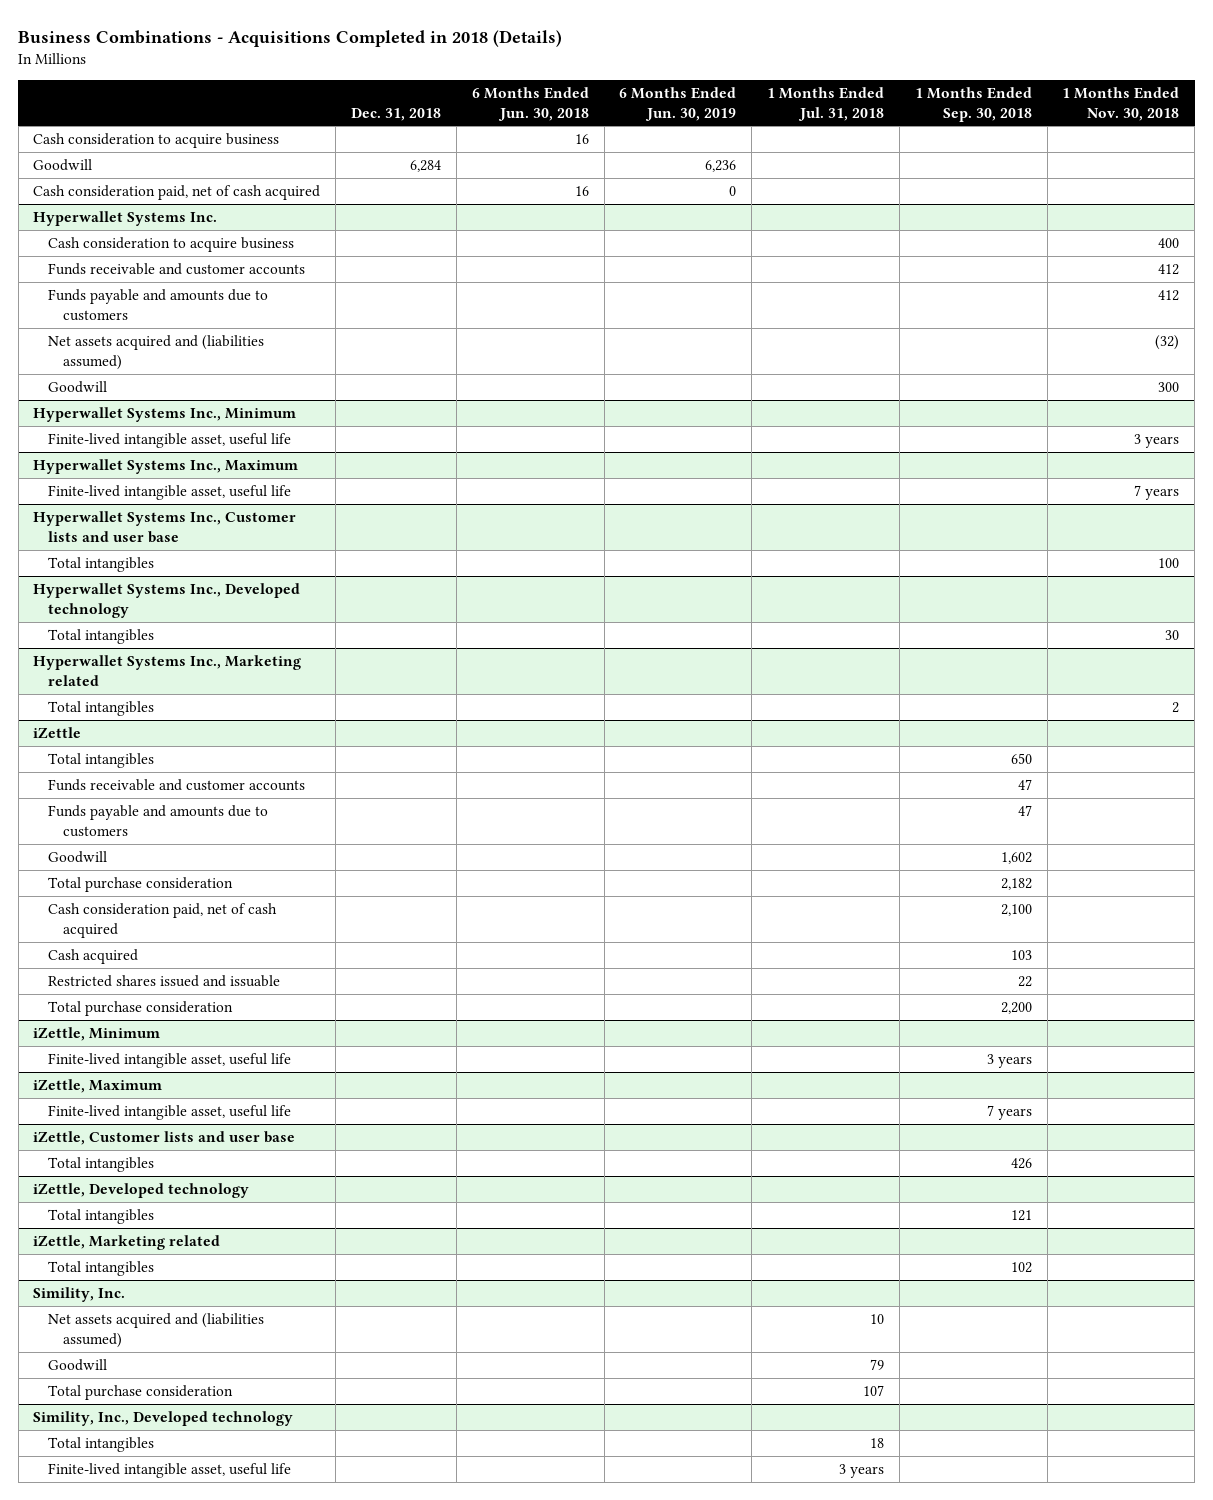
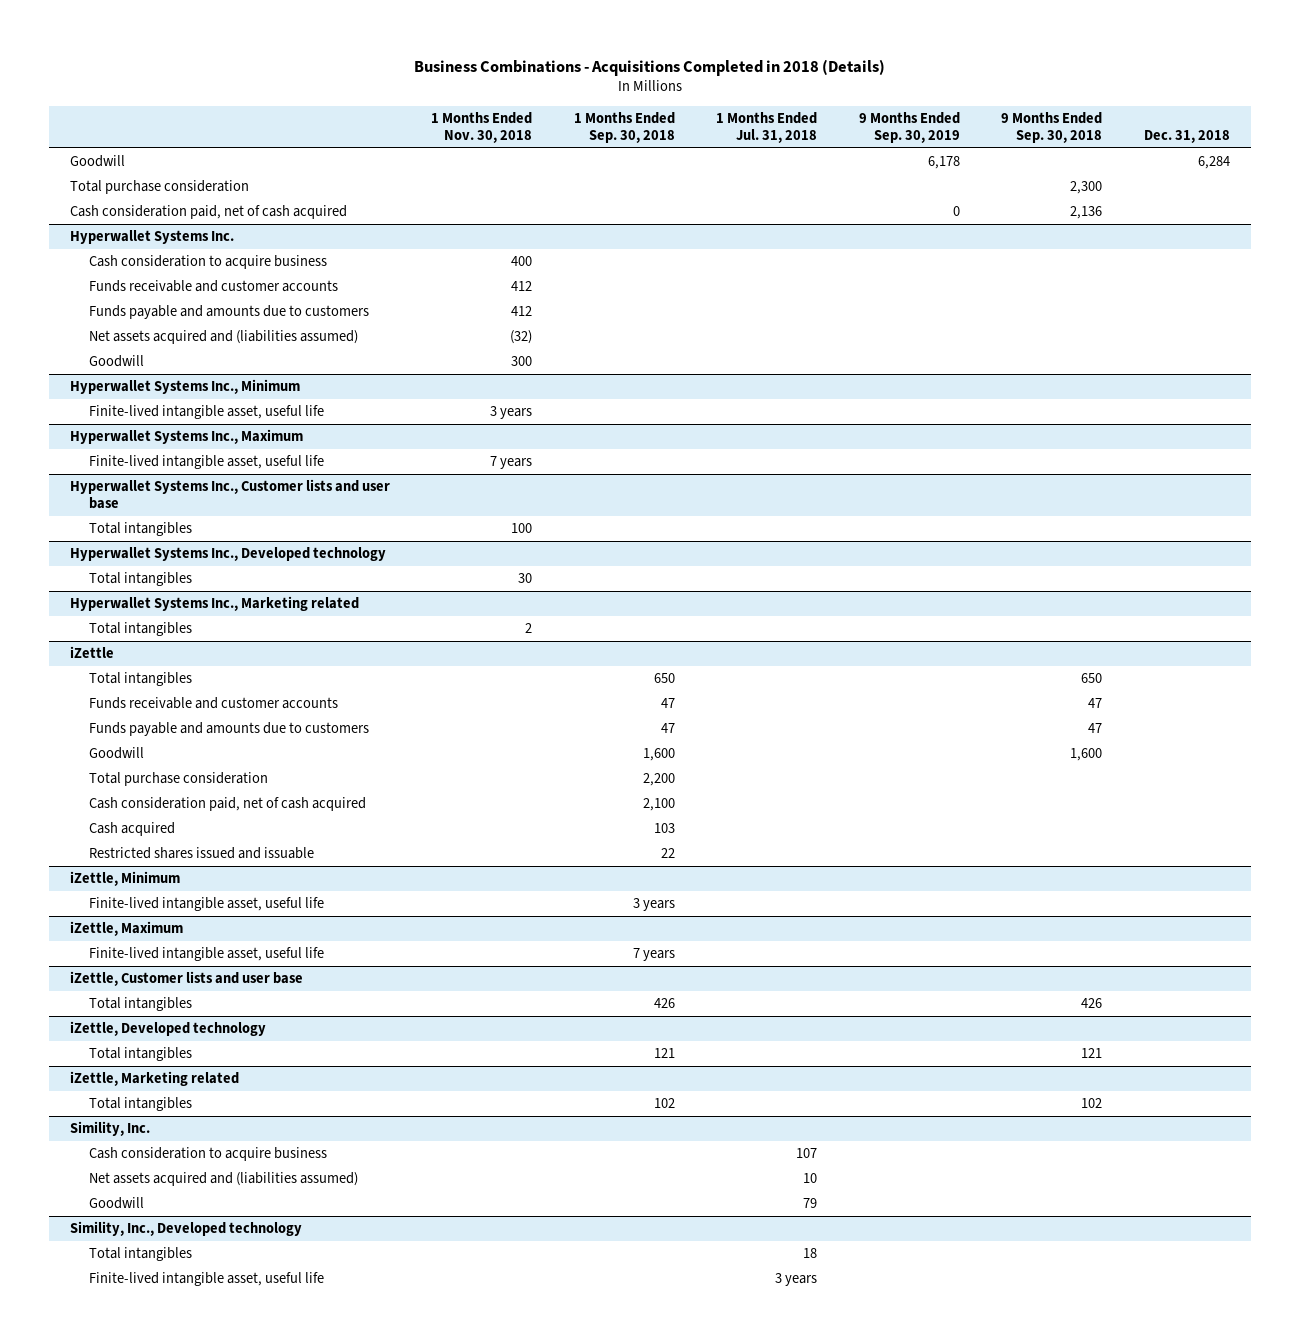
- | Dec. 31, 2018 | 6 Months Ended Jun. 30, 2018 | 6 Months Ended Jun. 30, 2019 | 1 Months Ended Jul. 31, 2018 | 1 Months Ended Sep. 30, 2018 | 1 Months Ended Nov. 30, 2018
+ | 1 Months Ended Nov. 30, 2018 | 1 Months Ended Sep. 30, 2018 | 1 Months Ended Jul. 31, 2018 | 9 Months Ended Sep. 30, 2019 | 9 Months Ended Sep. 30, 2018 | Dec. 31, 2018
- Cash consideration to acquire business | | 16 | | | |
+ Total purchase consideration | | | | | 2,300 |
@ iZettle
- Goodwill | | | | | 1,602 |
- Total purchase consideration | | | | | 2,182 |
+ Goodwill | | 1,600 | | | 1,600 |
moved up: Total purchase consideration | | 2,200 | | | |
@ Simility, Inc.
+ Cash consideration to acquire business | | | 107 | | |
- Total purchase consideration | | | | 107 | |

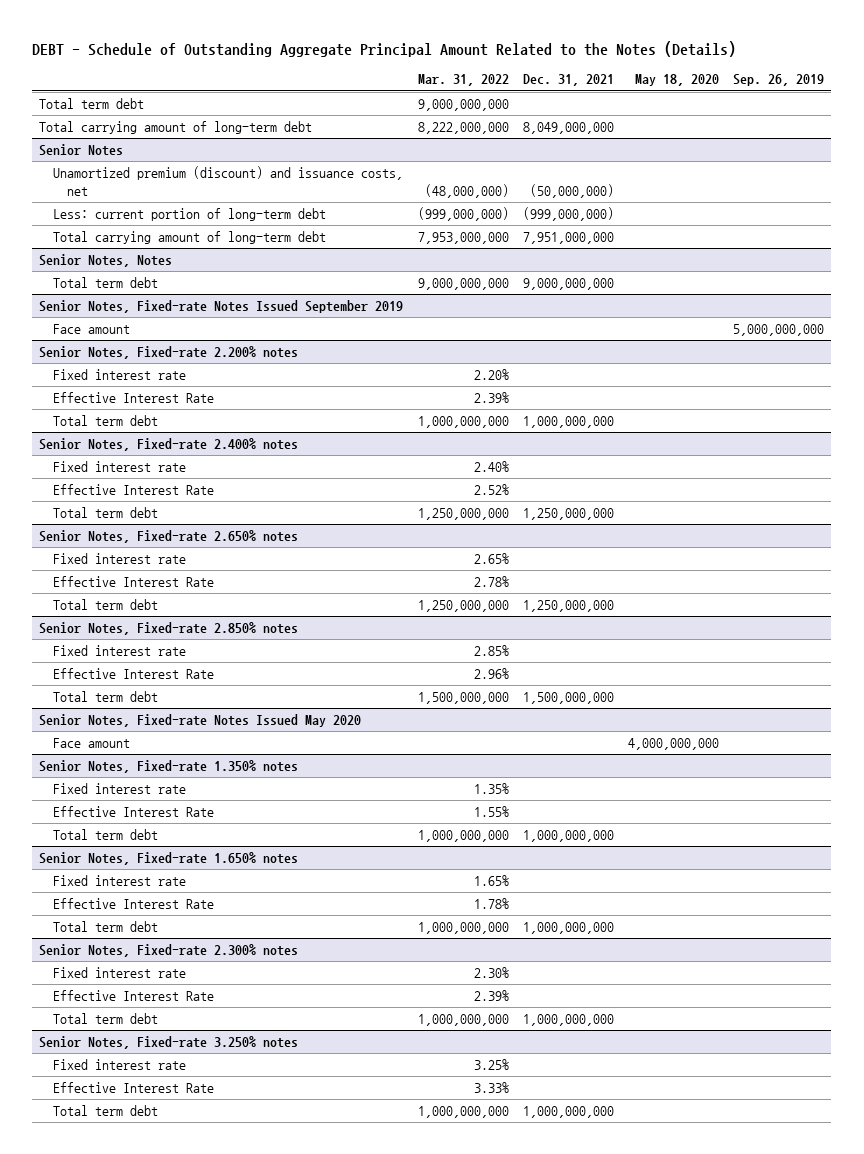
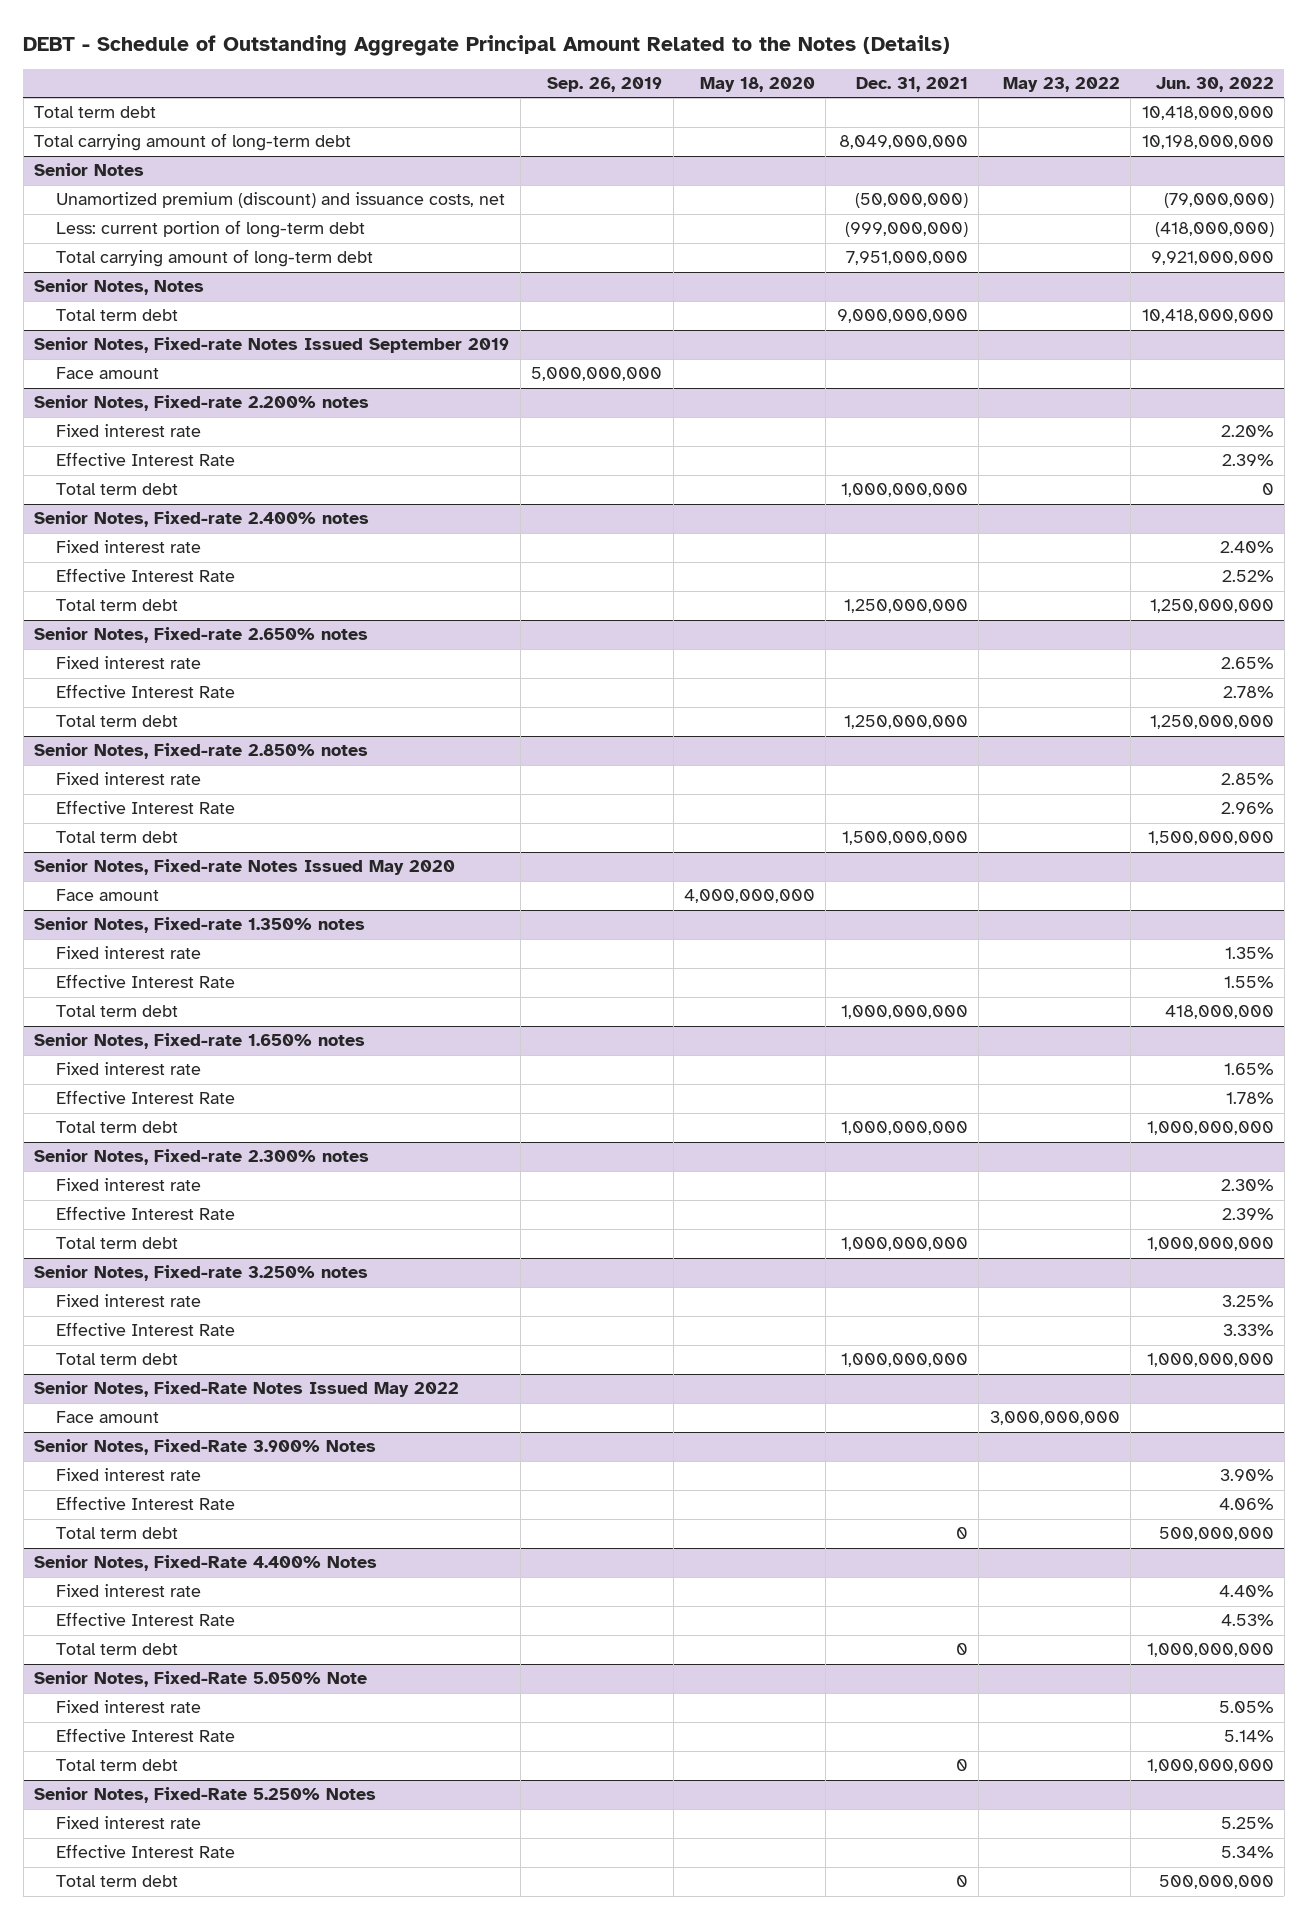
- | Mar. 31, 2022 | Dec. 31, 2021 | May 18, 2020 | Sep. 26, 2019
+ | Sep. 26, 2019 | May 18, 2020 | Dec. 31, 2021 | May 23, 2022 | Jun. 30, 2022
+ Senior Notes, Fixed-Rate Notes Issued May 2022
+ Face amount | | | | 3,000,000,000 |
+ Senior Notes, Fixed-Rate 3.900% Notes
+ Fixed interest rate | | | | | 3.90%
+ Effective Interest Rate | | | | | 4.06%
+ Total term debt | | | 0 | | 500,000,000
+ Senior Notes, Fixed-Rate 4.400% Notes
+ Fixed interest rate | | | | | 4.40%
+ Effective Interest Rate | | | | | 4.53%
+ Total term debt | | | 0 | | 1,000,000,000
+ Senior Notes, Fixed-Rate 5.050% Note
+ Fixed interest rate | | | | | 5.05%
+ Effective Interest Rate | | | | | 5.14%
+ Total term debt | | | 0 | | 1,000,000,000
+ Senior Notes, Fixed-Rate 5.250% Notes
+ Fixed interest rate | | | | | 5.25%
+ Effective Interest Rate | | | | | 5.34%
+ Total term debt | | | 0 | | 500,000,000

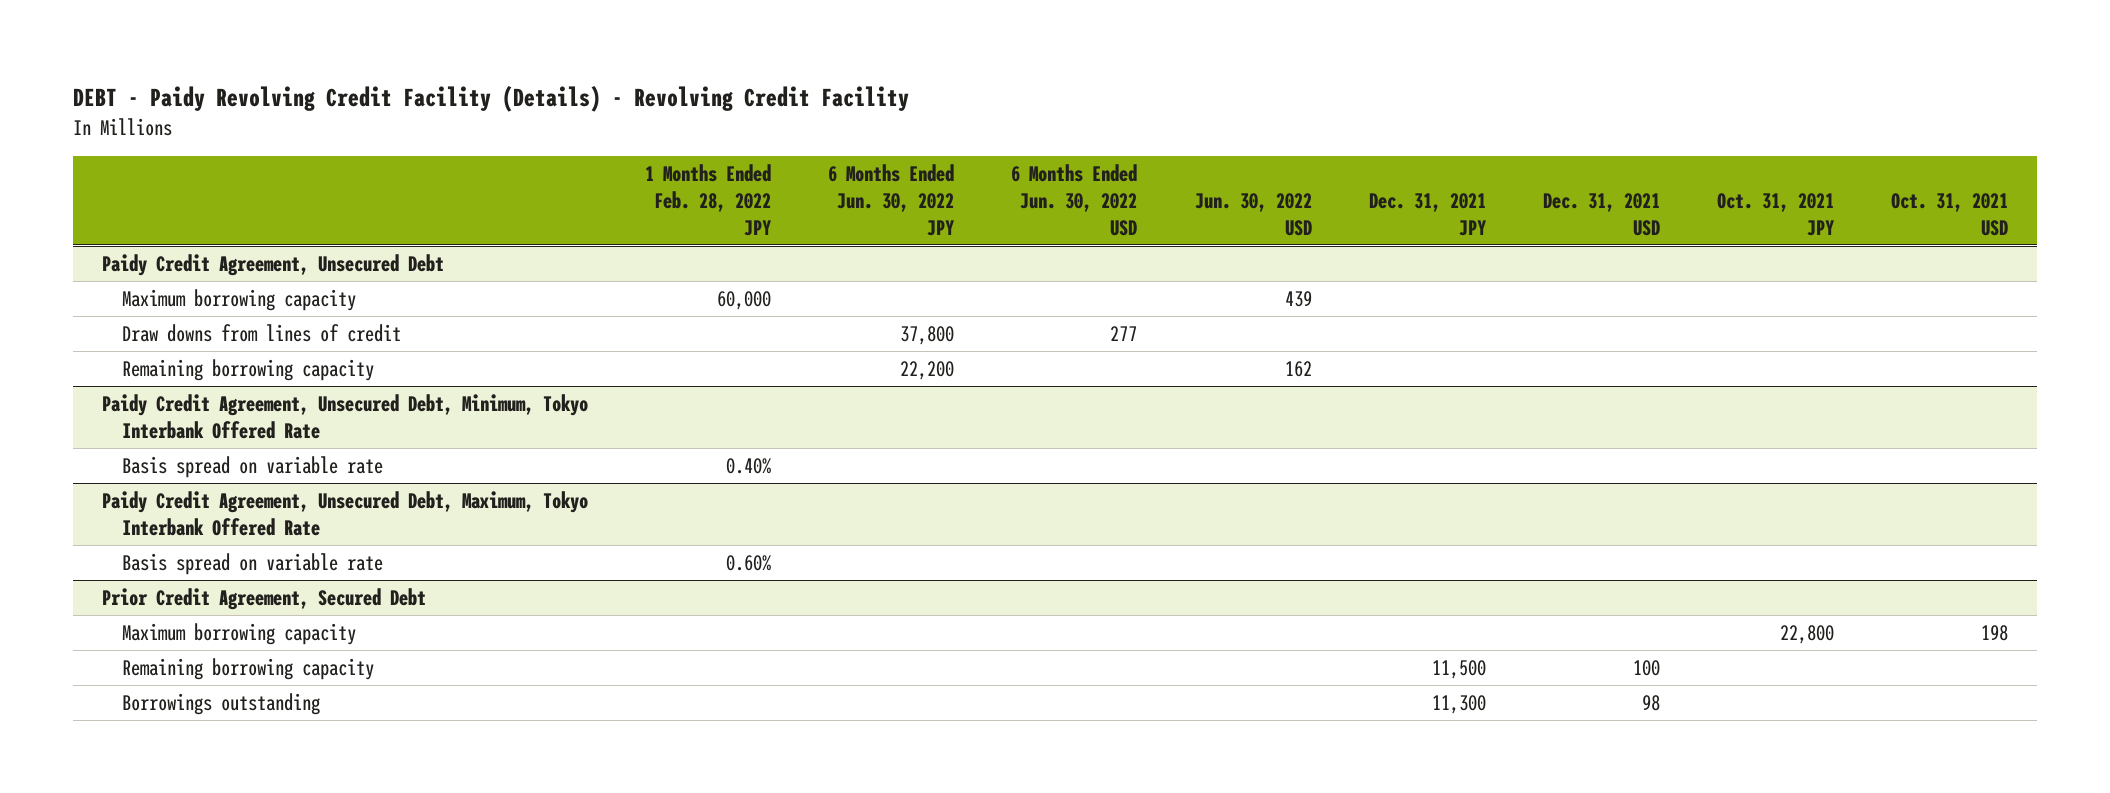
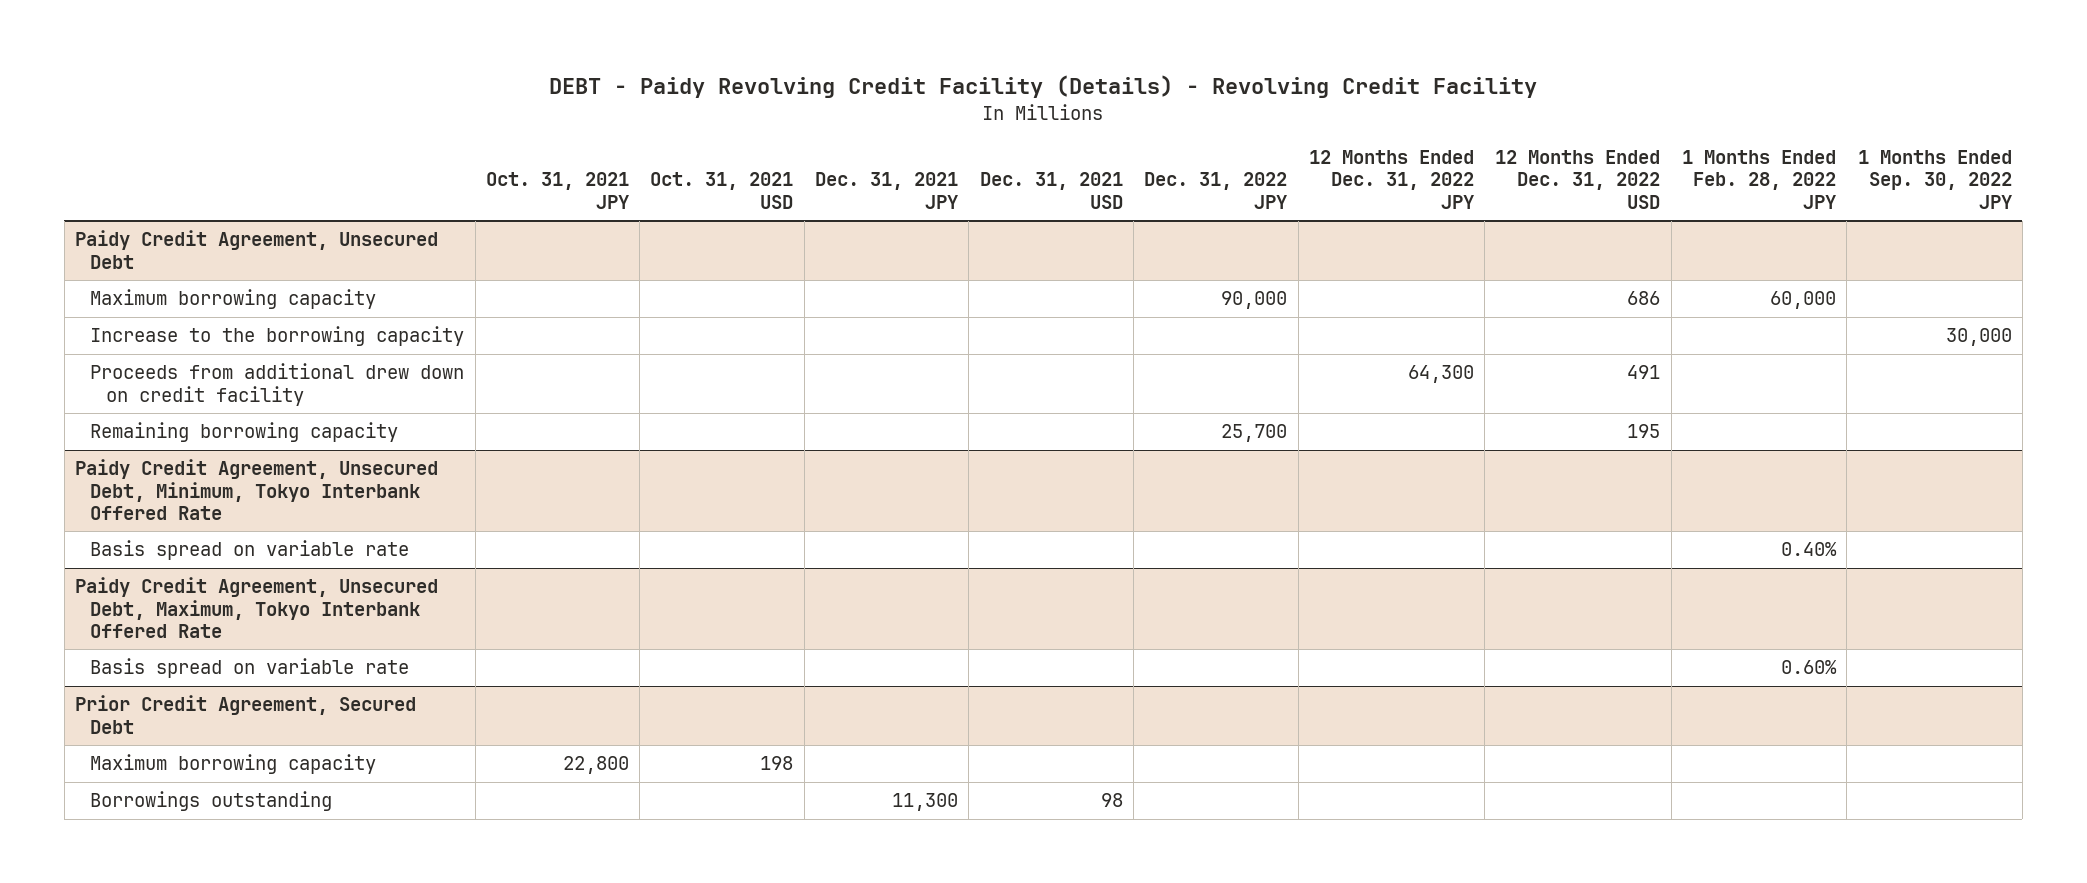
- | 1 Months Ended Feb. 28, 2022 JPY | 6 Months Ended Jun. 30, 2022 JPY | 6 Months Ended Jun. 30, 2022 USD | Jun. 30, 2022 USD | Dec. 31, 2021 JPY | Dec. 31, 2021 USD | Oct. 31, 2021 JPY | Oct. 31, 2021 USD
+ | Oct. 31, 2021 JPY | Oct. 31, 2021 USD | Dec. 31, 2021 JPY | Dec. 31, 2021 USD | Dec. 31, 2022 JPY | 12 Months Ended Dec. 31, 2022 JPY | 12 Months Ended Dec. 31, 2022 USD | 1 Months Ended Feb. 28, 2022 JPY | 1 Months Ended Sep. 30, 2022 JPY
@ Paidy Credit Agreement, Unsecured Debt
- Draw downs from lines of credit | | 37,800 | 277 | | | | |
+ Increase to the borrowing capacity | | | | | | | | | 30,000
+ Proceeds from additional drew down on credit facility | | | | | | 64,300 | 491 | |
@ Prior Credit Agreement, Secured Debt
- Remaining borrowing capacity | | | | | 11,500 | 100 | |

